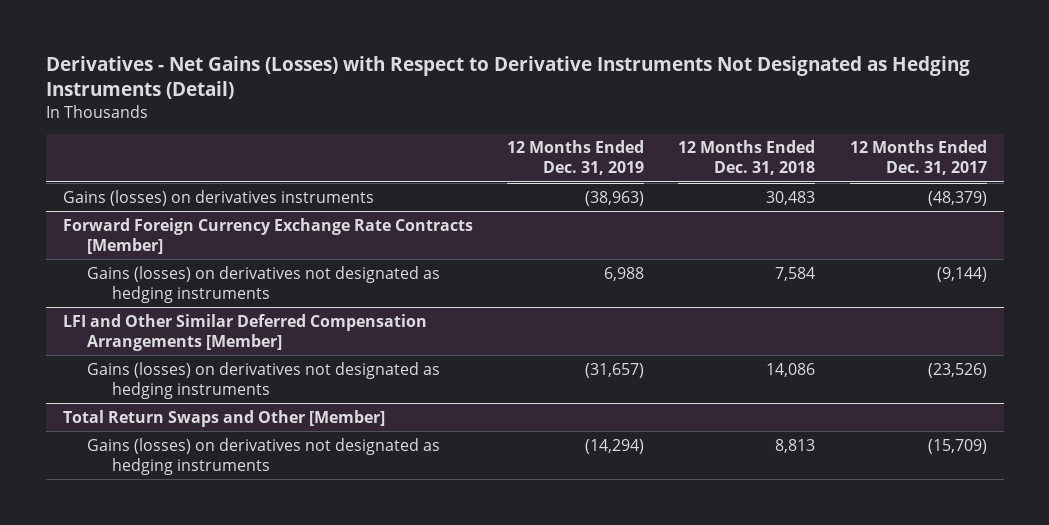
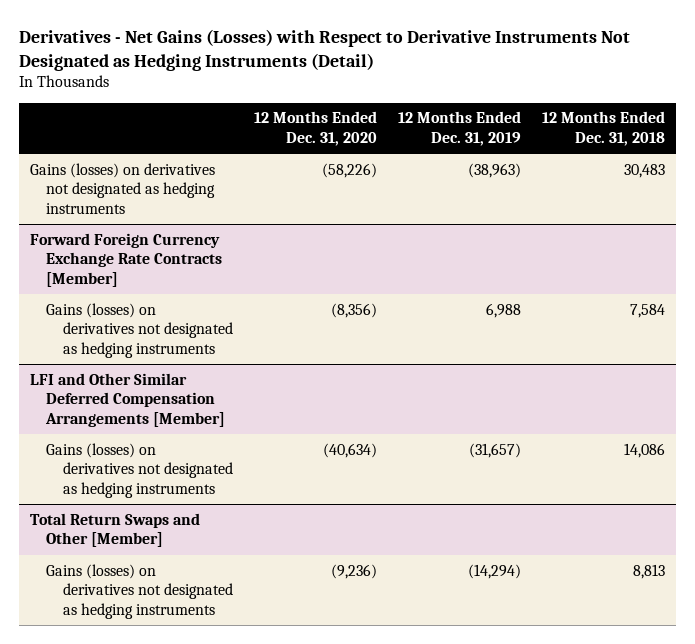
- | 12 Months Ended Dec. 31, 2019 | 12 Months Ended Dec. 31, 2018 | 12 Months Ended Dec. 31, 2017
+ | 12 Months Ended Dec. 31, 2020 | 12 Months Ended Dec. 31, 2019 | 12 Months Ended Dec. 31, 2018
- Gains (losses) on derivatives instruments | (38,963) | 30,483 | (48,379)
+ Gains (losses) on derivatives not designated as hedging instruments | (58,226) | (38,963) | 30,483

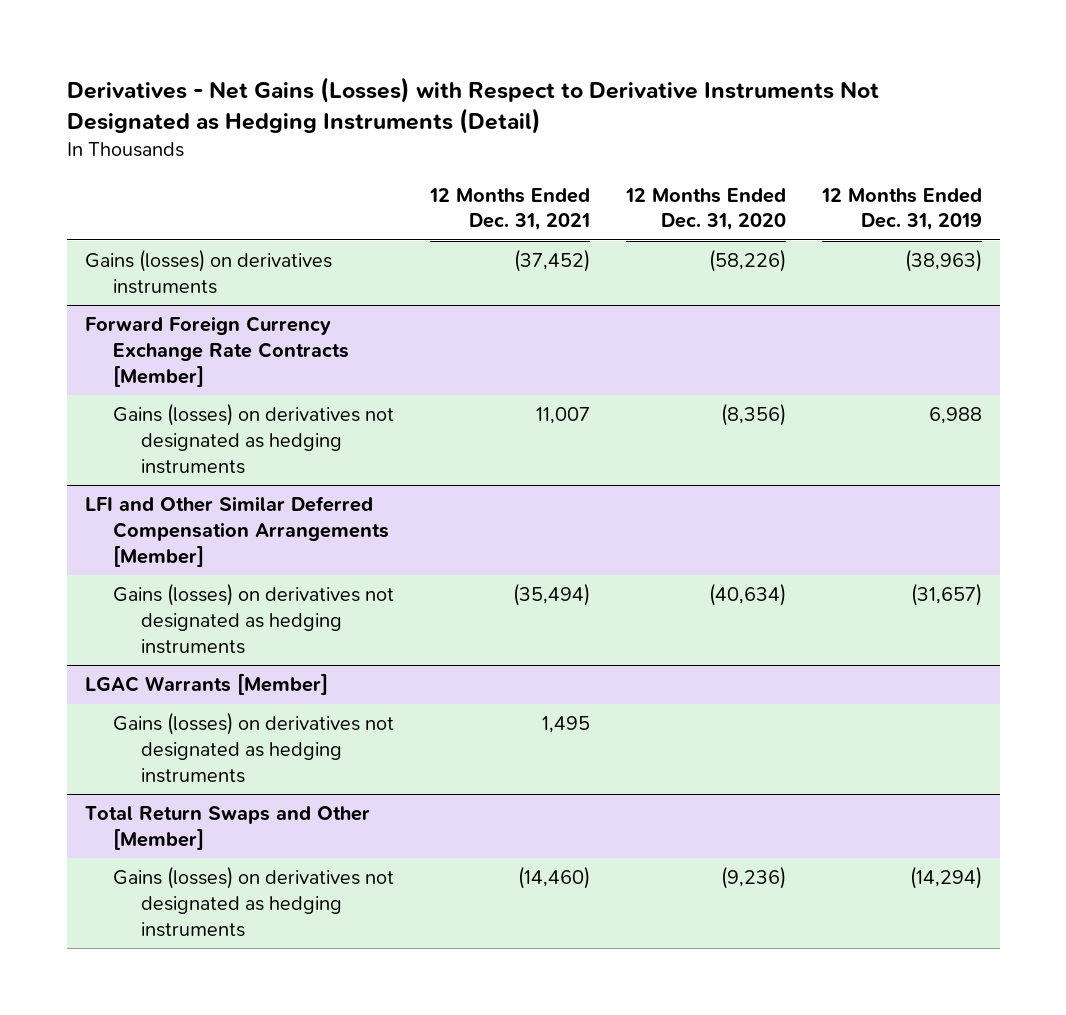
- | 12 Months Ended Dec. 31, 2020 | 12 Months Ended Dec. 31, 2019 | 12 Months Ended Dec. 31, 2018
+ | 12 Months Ended Dec. 31, 2021 | 12 Months Ended Dec. 31, 2020 | 12 Months Ended Dec. 31, 2019
- Gains (losses) on derivatives not designated as hedging instruments | (58,226) | (38,963) | 30,483
+ Gains (losses) on derivatives instruments | (37,452) | (58,226) | (38,963)
+ LGAC Warrants [Member]
+ Gains (losses) on derivatives not designated as hedging instruments | 1,495 | |

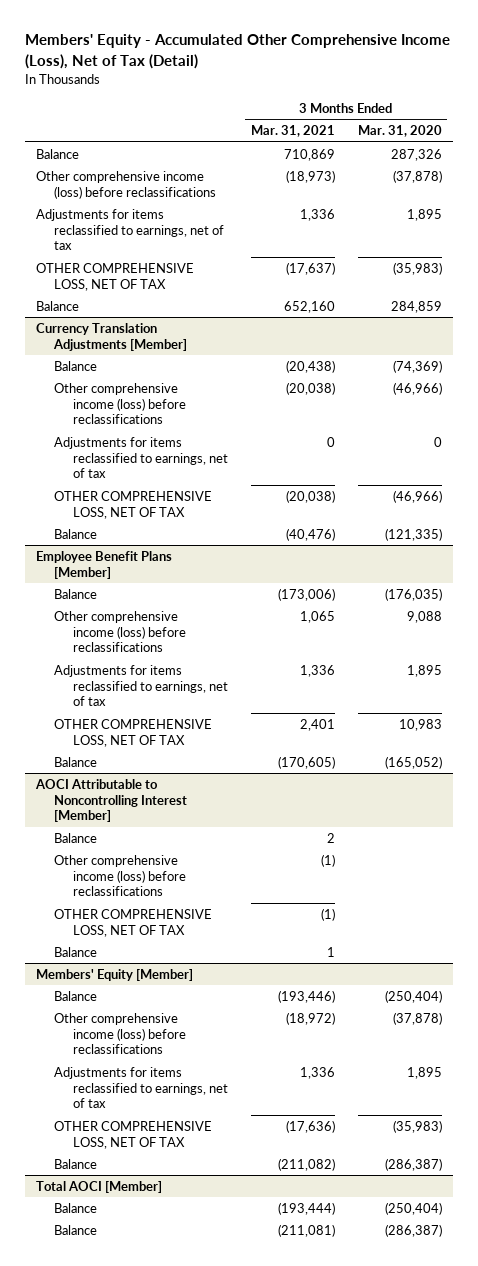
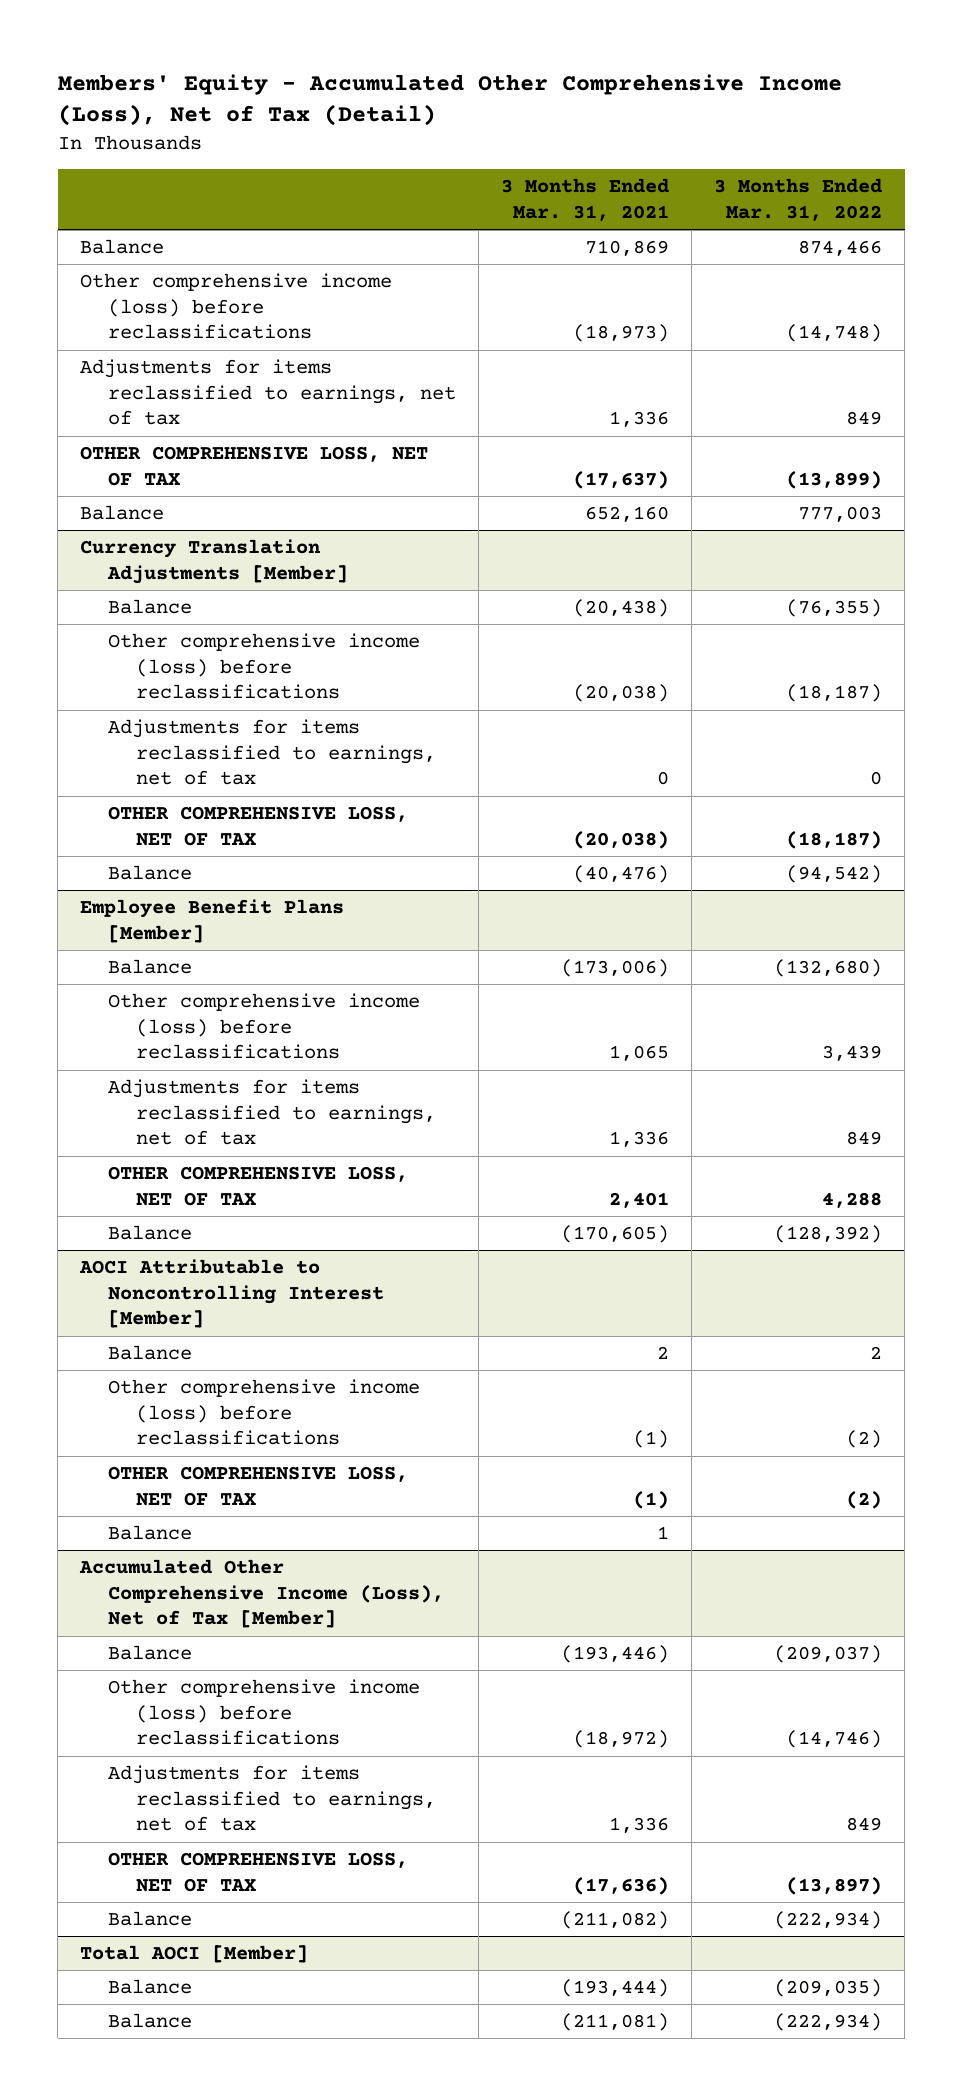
- | 3 Months Ended Mar. 31, 2021 | 3 Months Ended Mar. 31, 2020
+ | 3 Months Ended Mar. 31, 2021 | 3 Months Ended Mar. 31, 2022
- Members' Equity [Member]
+ Accumulated Other Comprehensive Income (Loss), Net of Tax [Member]

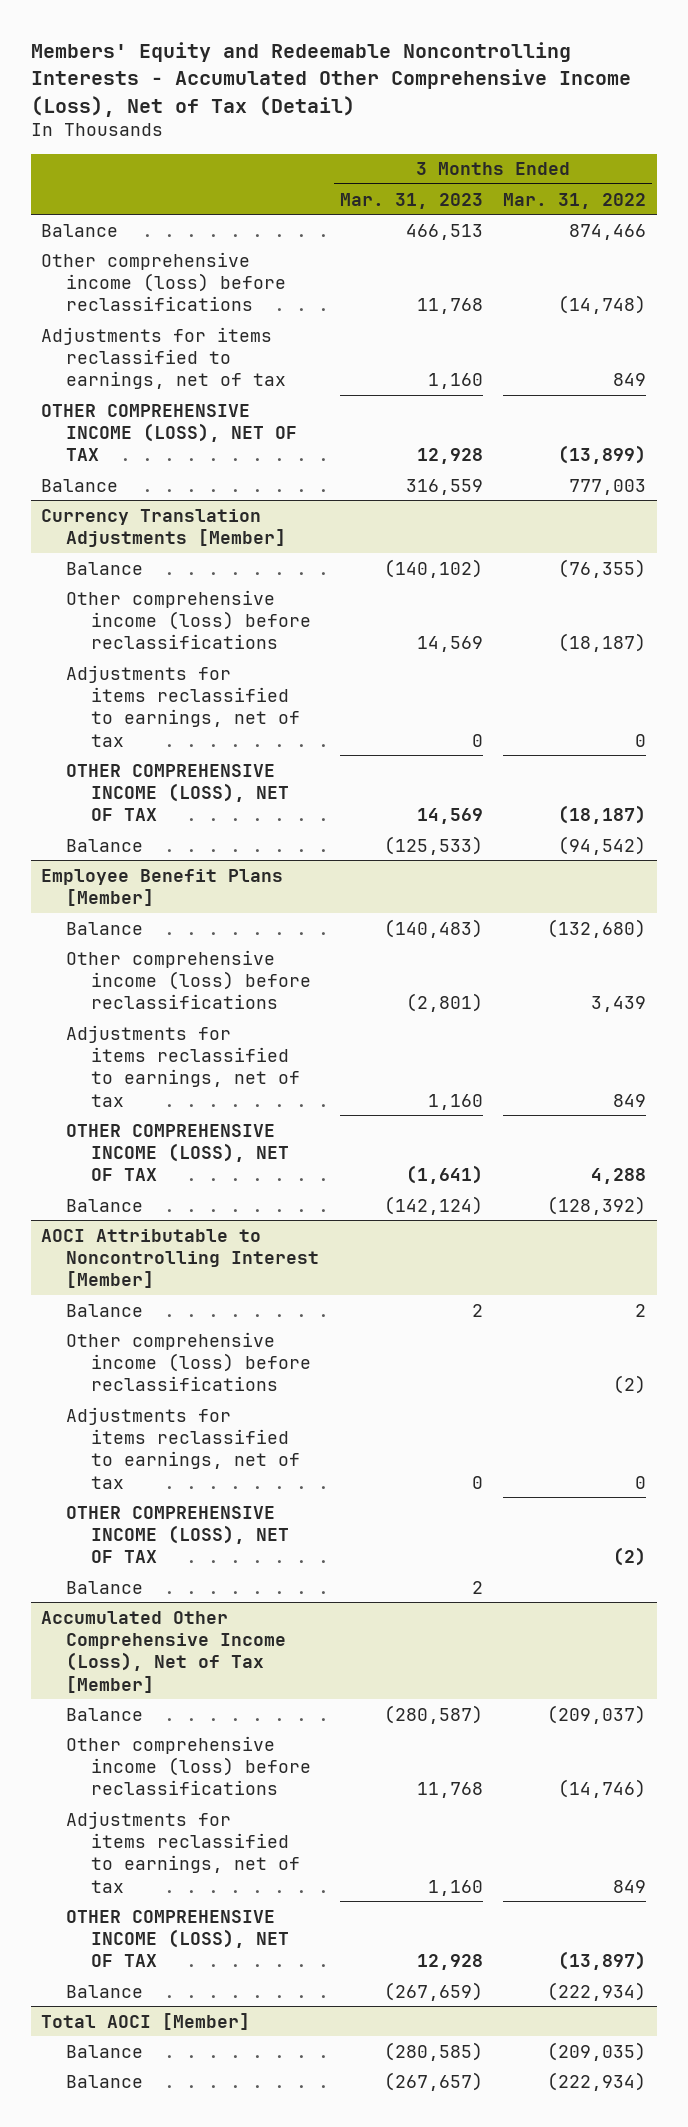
- Members' Equity - Accumulated Other Comprehensive Income (Loss), Net of Tax (Detail)
+ Members' Equity and Redeemable Noncontrolling Interests - Accumulated Other Comprehensive Income (Loss), Net of Tax (Detail)
- | 3 Months Ended Mar. 31, 2021 | 3 Months Ended Mar. 31, 2022
+ | 3 Months Ended Mar. 31, 2023 | 3 Months Ended Mar. 31, 2022
- OTHER COMPREHENSIVE LOSS, NET OF TAX | (17,637) | (13,899)
+ OTHER COMPREHENSIVE INCOME (LOSS), NET OF TAX | 12,928 | (13,899)
@ Currency Translation Adjustments [Member]
- OTHER COMPREHENSIVE LOSS, NET OF TAX | (20,038) | (18,187)
+ OTHER COMPREHENSIVE INCOME (LOSS), NET OF TAX | 14,569 | (18,187)
@ Employee Benefit Plans [Member]
- OTHER COMPREHENSIVE LOSS, NET OF TAX | 2,401 | 4,288
+ OTHER COMPREHENSIVE INCOME (LOSS), NET OF TAX | (1,641) | 4,288
@ AOCI Attributable to Noncontrolling Interest [Member]
- OTHER COMPREHENSIVE LOSS, NET OF TAX | (1) | (2)
+ Adjustments for items reclassified to earnings, net of tax | 0 | 0
+ OTHER COMPREHENSIVE INCOME (LOSS), NET OF TAX | | (2)
@ Accumulated Other Comprehensive Income (Loss), Net of Tax [Member]
- OTHER COMPREHENSIVE LOSS, NET OF TAX | (17,636) | (13,897)
+ OTHER COMPREHENSIVE INCOME (LOSS), NET OF TAX | 12,928 | (13,897)

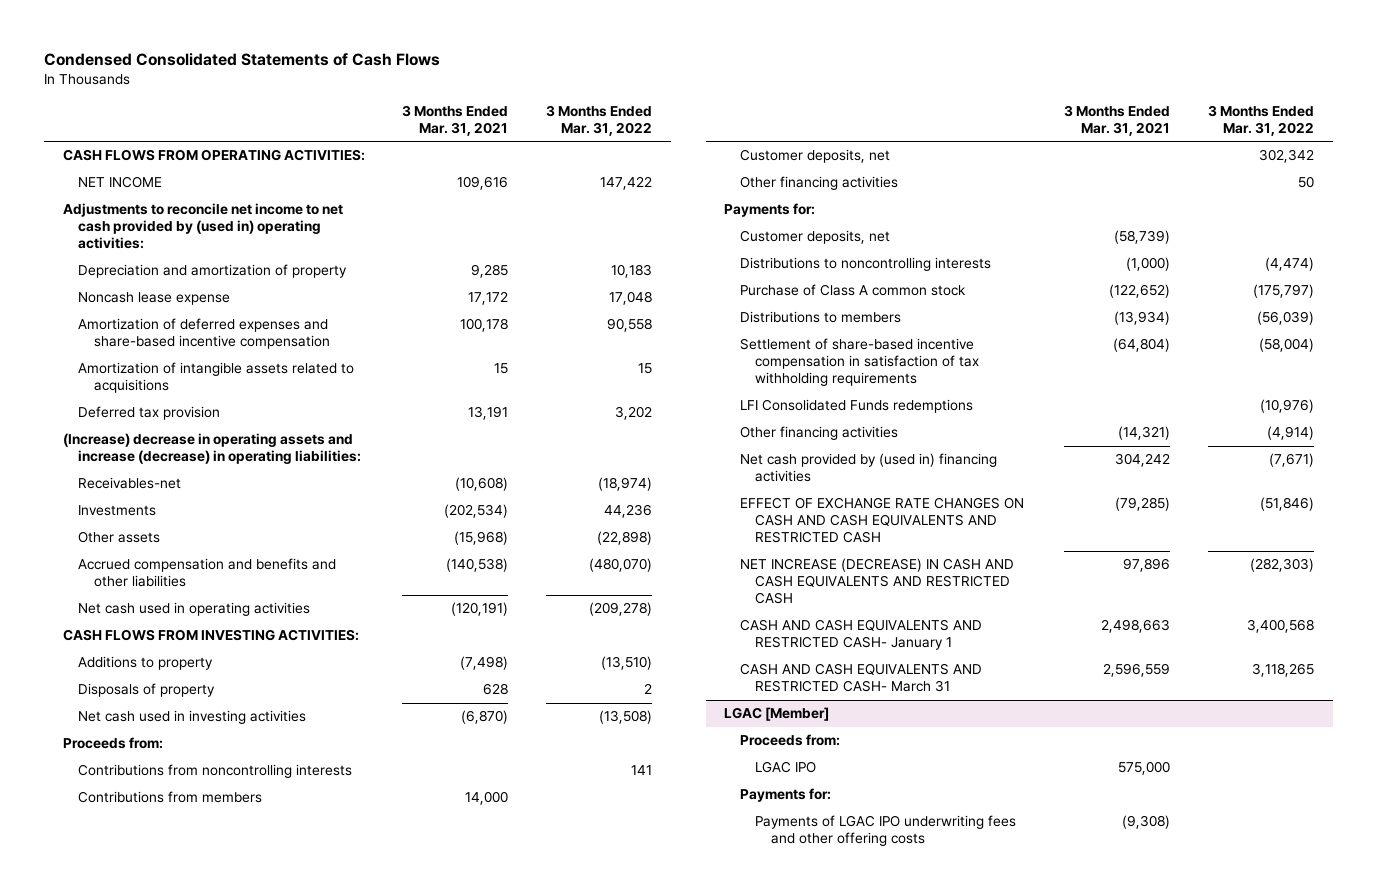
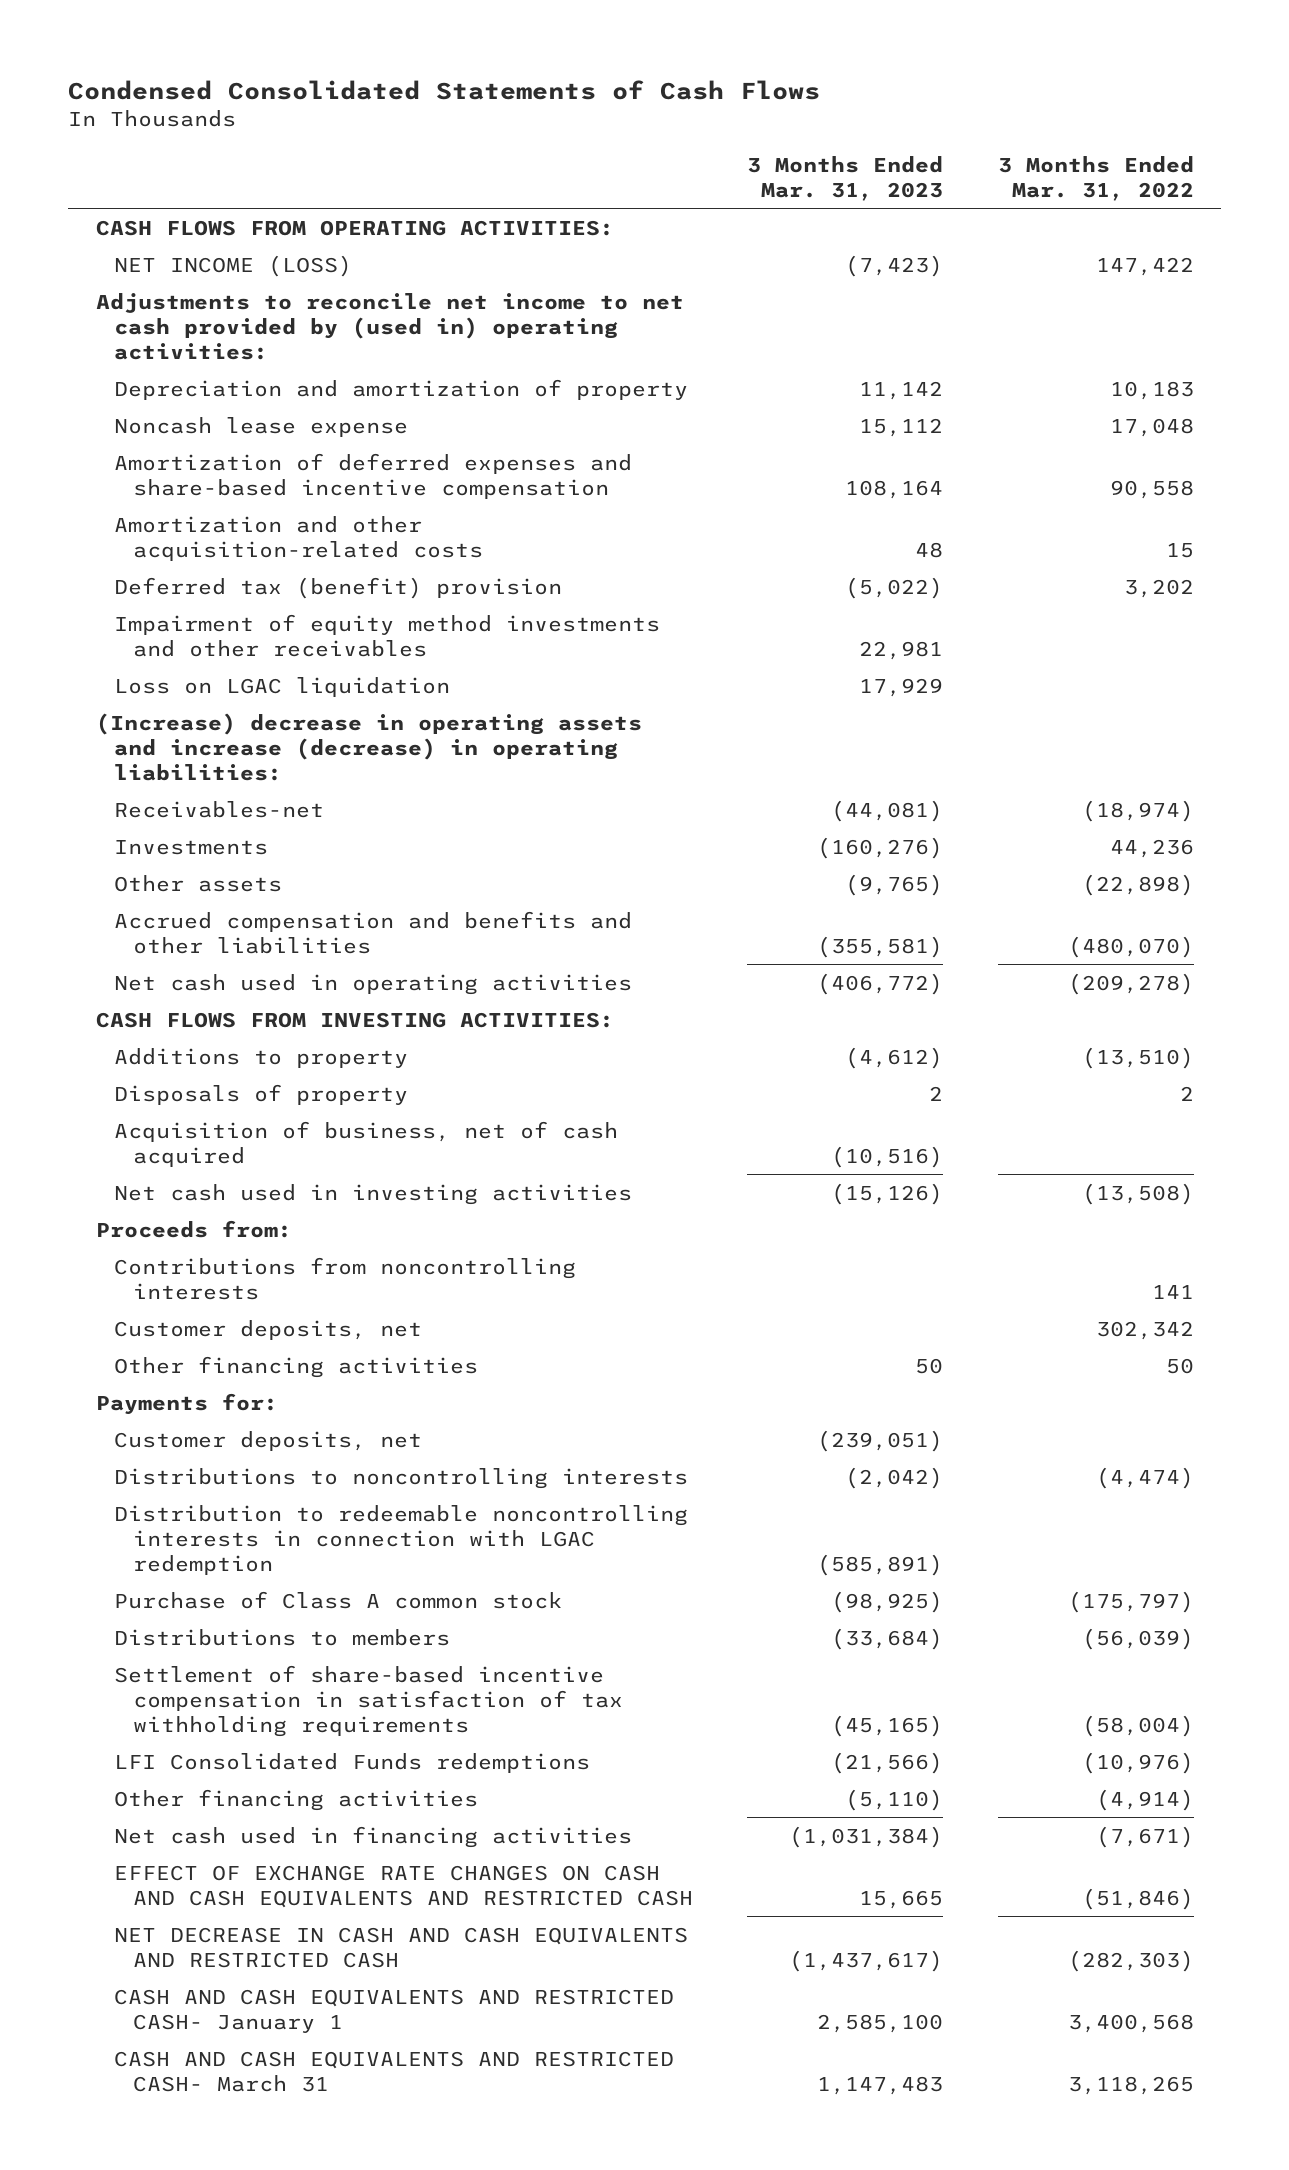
- | 3 Months Ended Mar. 31, 2021 | 3 Months Ended Mar. 31, 2022
+ | 3 Months Ended Mar. 31, 2023 | 3 Months Ended Mar. 31, 2022
- NET INCOME | 109,616 | 147,422
+ NET INCOME (LOSS) | (7,423) | 147,422
- Amortization of intangible assets related to acquisitions | 15 | 15
- Deferred tax provision | 13,191 | 3,202
+ Amortization and other acquisition-related costs | 48 | 15
+ Deferred tax (benefit) provision | (5,022) | 3,202
+ Impairment of equity method investments and other receivables | 22,981 |
+ Loss on LGAC liquidation | 17,929 |
+ Acquisition of business, net of cash acquired | (10,516) |
- Contributions from members | 14,000 |
+ Distribution to redeemable noncontrolling interests in connection with LGAC redemption | (585,891) |
- Net cash provided by (used in) financing activities | 304,242 | (7,671)
+ Net cash used in financing activities | (1,031,384) | (7,671)
- NET INCREASE (DECREASE) IN CASH AND CASH EQUIVALENTS AND RESTRICTED CASH | 97,896 | (282,303)
+ NET DECREASE IN CASH AND CASH EQUIVALENTS AND RESTRICTED CASH | (1,437,617) | (282,303)
- LGAC [Member]
- Proceeds from:
- LGAC IPO | 575,000 |
- Payments for:
- Payments of LGAC IPO underwriting fees and other offering costs | (9,308) |

